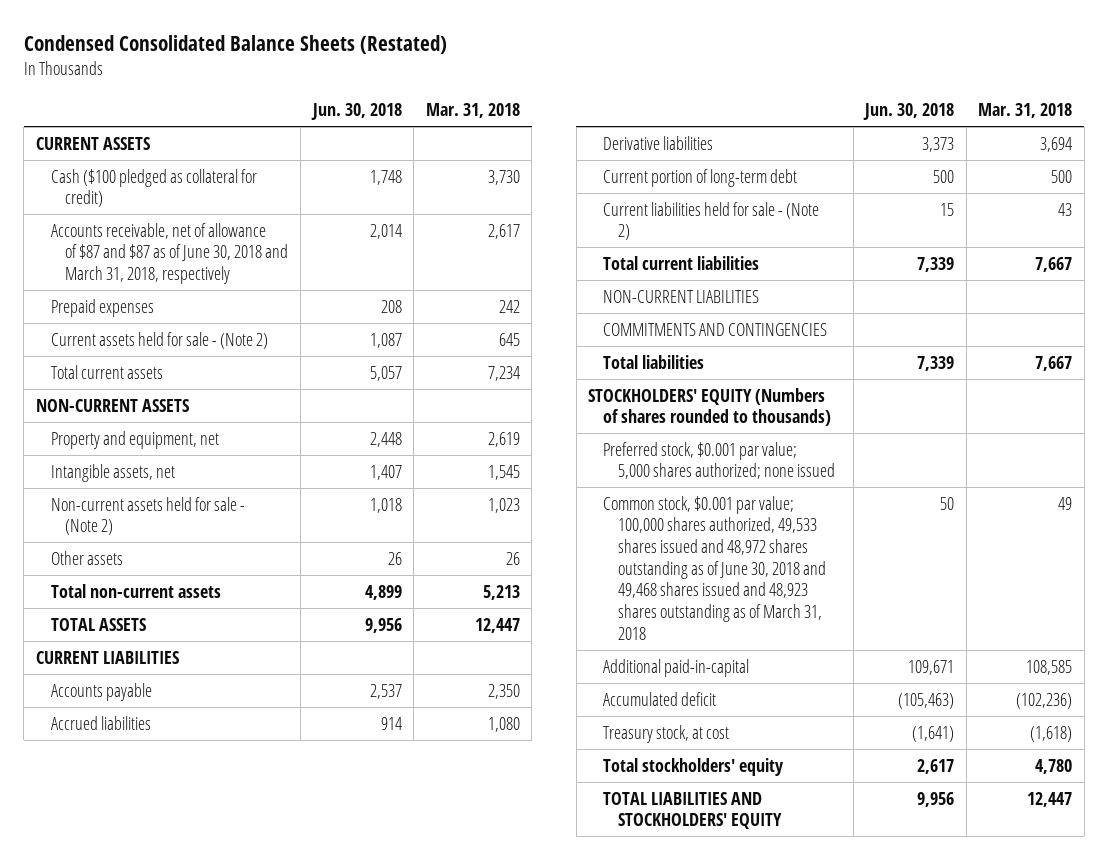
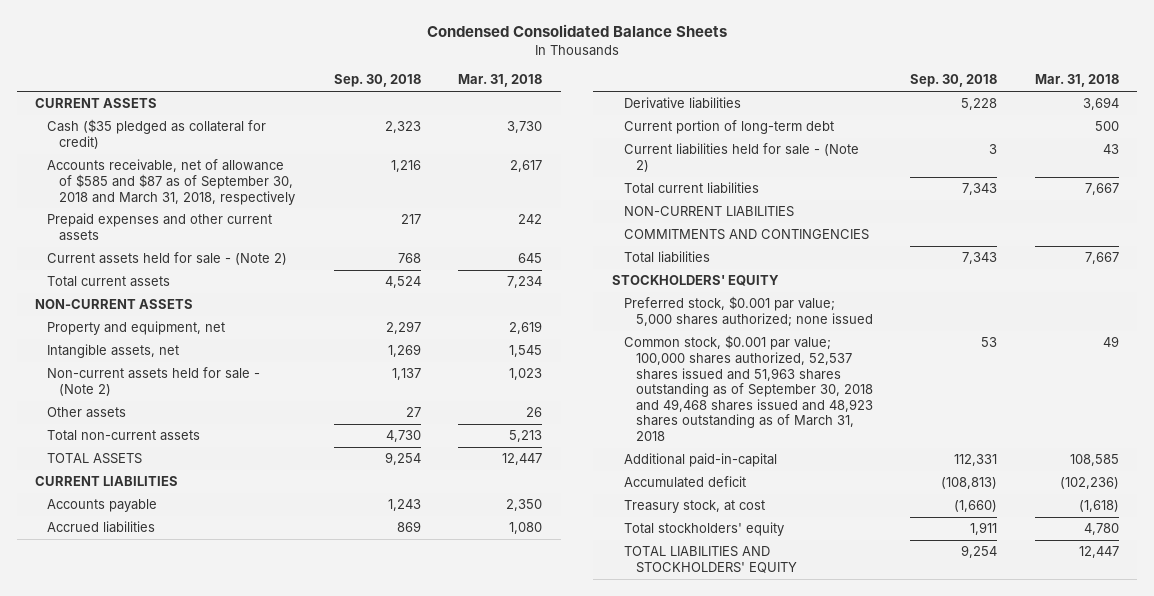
- Condensed Consolidated Balance Sheets (Restated)
+ Condensed Consolidated Balance Sheets
- | Jun. 30, 2018 | Mar. 31, 2018
+ | Sep. 30, 2018 | Mar. 31, 2018
- Cash ($100 pledged as collateral for credit) | 1,748 | 3,730
- Accounts receivable, net of allowance of $87 and $87 as of June 30, 2018 and March 31, 2018, respectively | 2,014 | 2,617
- Prepaid expenses | 208 | 242
+ Cash ($35 pledged as collateral for credit) | 2,323 | 3,730
+ Accounts receivable, net of allowance of $585 and $87 as of September 30, 2018 and March 31, 2018, respectively | 1,216 | 2,617
+ Prepaid expenses and other current assets | 217 | 242
- STOCKHOLDERS' EQUITY (Numbers of shares rounded to thousands)
+ STOCKHOLDERS' EQUITY
- Common stock, $0.001 par value; 100,000 shares authorized, 49,533 shares issued and 48,972 shares outstanding as of June 30, 2018 and 49,468 shares issued and 48,923 shares outstanding as of March 31, 2018 | 50 | 49
+ Common stock, $0.001 par value; 100,000 shares authorized, 52,537 shares issued and 51,963 shares outstanding as of September 30, 2018 and 49,468 shares issued and 48,923 shares outstanding as of March 31, 2018 | 53 | 49

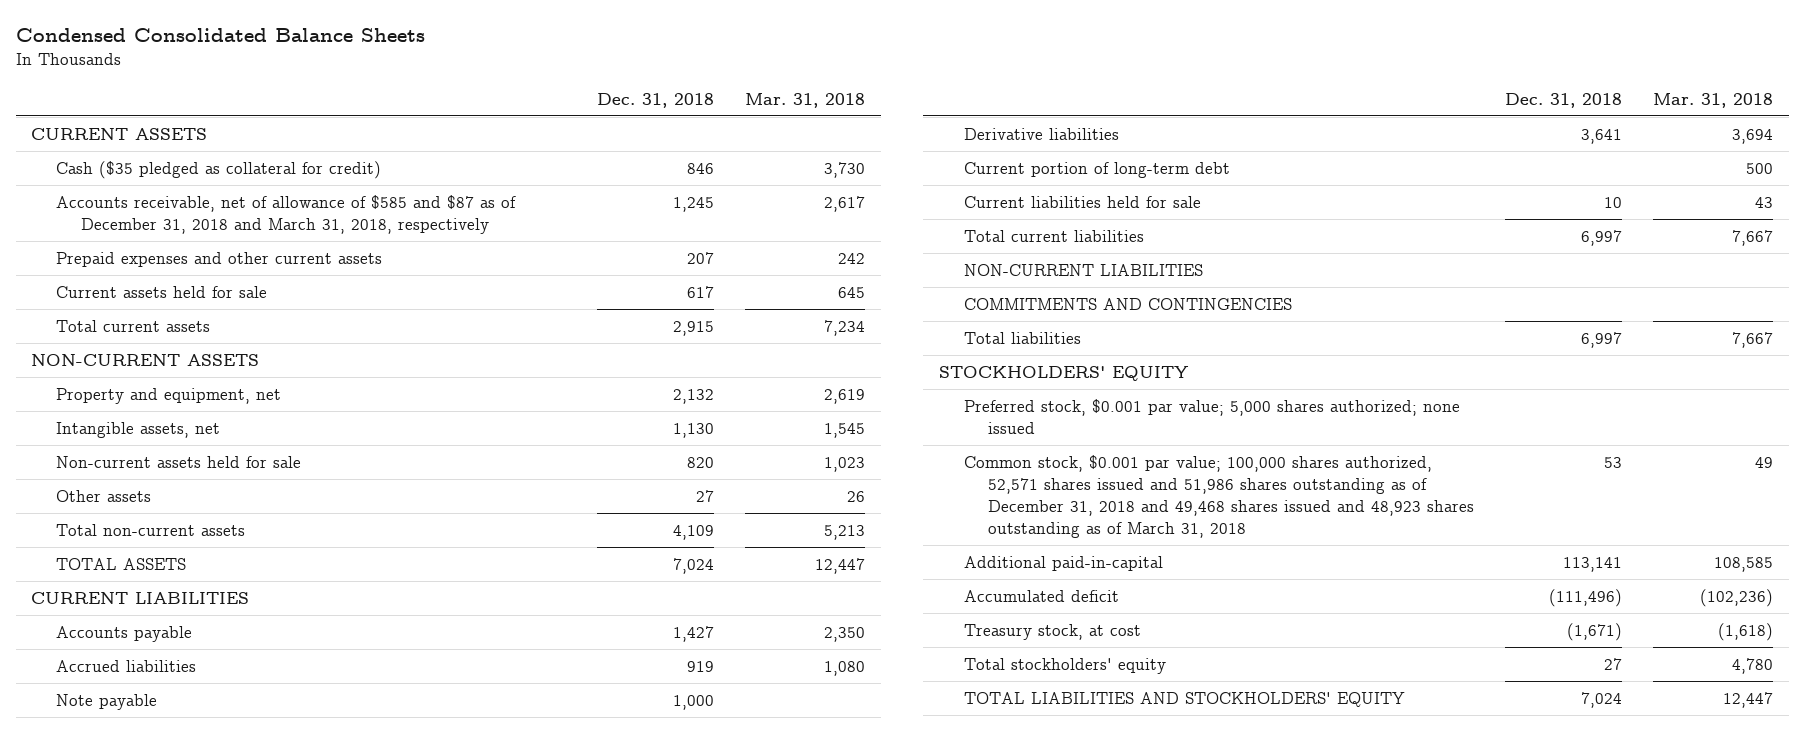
- | Sep. 30, 2018 | Mar. 31, 2018
+ | Dec. 31, 2018 | Mar. 31, 2018
- Accounts receivable, net of allowance of $585 and $87 as of September 30, 2018 and March 31, 2018, respectively | 1,216 | 2,617
+ Accounts receivable, net of allowance of $585 and $87 as of December 31, 2018 and March 31, 2018, respectively | 1,245 | 2,617
- Current assets held for sale - (Note 2) | 768 | 645
+ Current assets held for sale | 617 | 645
- Non-current assets held for sale - (Note 2) | 1,137 | 1,023
+ Non-current assets held for sale | 820 | 1,023
+ Note payable | 1,000 |
- Current liabilities held for sale - (Note 2) | 3 | 43
+ Current liabilities held for sale | 10 | 43
- Common stock, $0.001 par value; 100,000 shares authorized, 52,537 shares issued and 51,963 shares outstanding as of September 30, 2018 and 49,468 shares issued and 48,923 shares outstanding as of March 31, 2018 | 53 | 49
+ Common stock, $0.001 par value; 100,000 shares authorized, 52,571 shares issued and 51,986 shares outstanding as of December 31, 2018 and 49,468 shares issued and 48,923 shares outstanding as of March 31, 2018 | 53 | 49

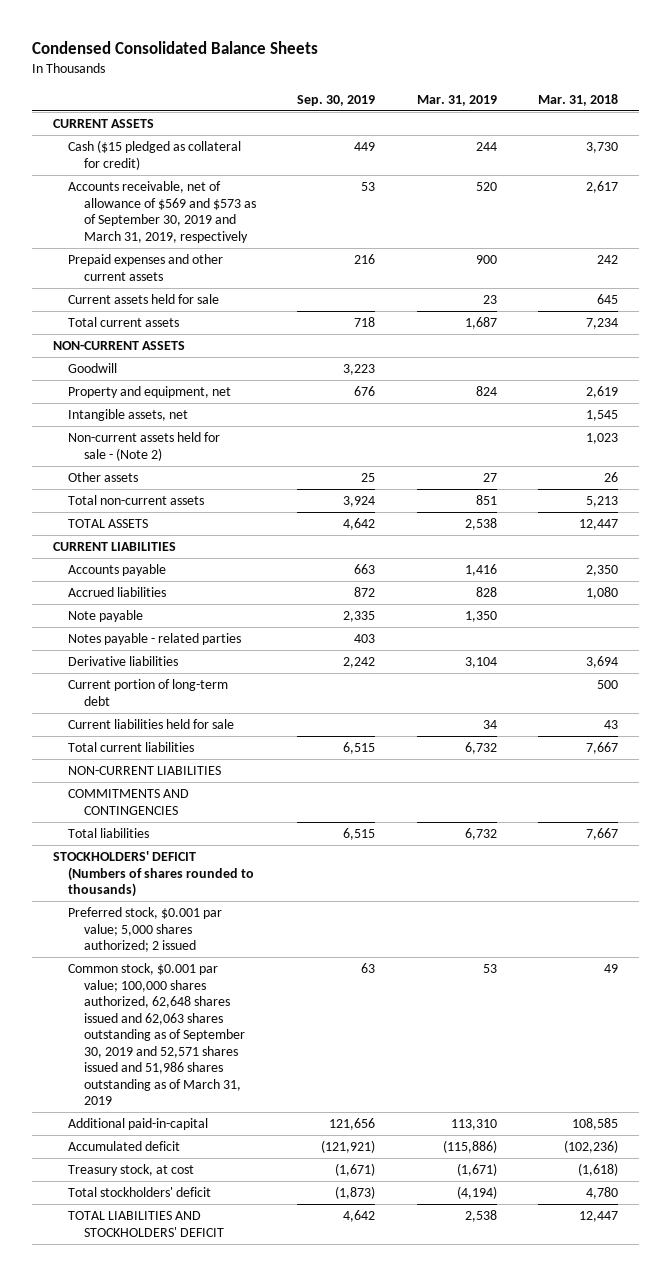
- | Dec. 31, 2018 | Mar. 31, 2018
+ | Sep. 30, 2019 | Mar. 31, 2019 | Mar. 31, 2018
- Cash ($35 pledged as collateral for credit) | 846 | 3,730
- Accounts receivable, net of allowance of $585 and $87 as of December 31, 2018 and March 31, 2018, respectively | 1,245 | 2,617
+ Cash ($15 pledged as collateral for credit) | 449 | 244 | 3,730
+ Accounts receivable, net of allowance of $569 and $573 as of September 30, 2019 and March 31, 2019, respectively | 53 | 520 | 2,617
+ Goodwill | 3,223 | |
- Non-current assets held for sale | 820 | 1,023
+ Non-current assets held for sale - (Note 2) | | | 1,023
+ Notes payable - related parties | 403 | |
- STOCKHOLDERS' EQUITY
- Preferred stock, $0.001 par value; 5,000 shares authorized; none issued
- Common stock, $0.001 par value; 100,000 shares authorized, 52,571 shares issued and 51,986 shares outstanding as of December 31, 2018 and 49,468 shares issued and 48,923 shares outstanding as of March 31, 2018 | 53 | 49
+ STOCKHOLDERS' DEFICIT (Numbers of shares rounded to thousands)
+ Preferred stock, $0.001 par value; 5,000 shares authorized; 2 issued
+ Common stock, $0.001 par value; 100,000 shares authorized, 62,648 shares issued and 62,063 shares outstanding as of September 30, 2019 and 52,571 shares issued and 51,986 shares outstanding as of March 31, 2019 | 63 | 53 | 49
- Total stockholders' equity | 27 | 4,780
- TOTAL LIABILITIES AND STOCKHOLDERS' EQUITY | 7,024 | 12,447
+ Total stockholders' deficit | (1,873) | (4,194) | 4,780
+ TOTAL LIABILITIES AND STOCKHOLDERS' DEFICIT | 4,642 | 2,538 | 12,447

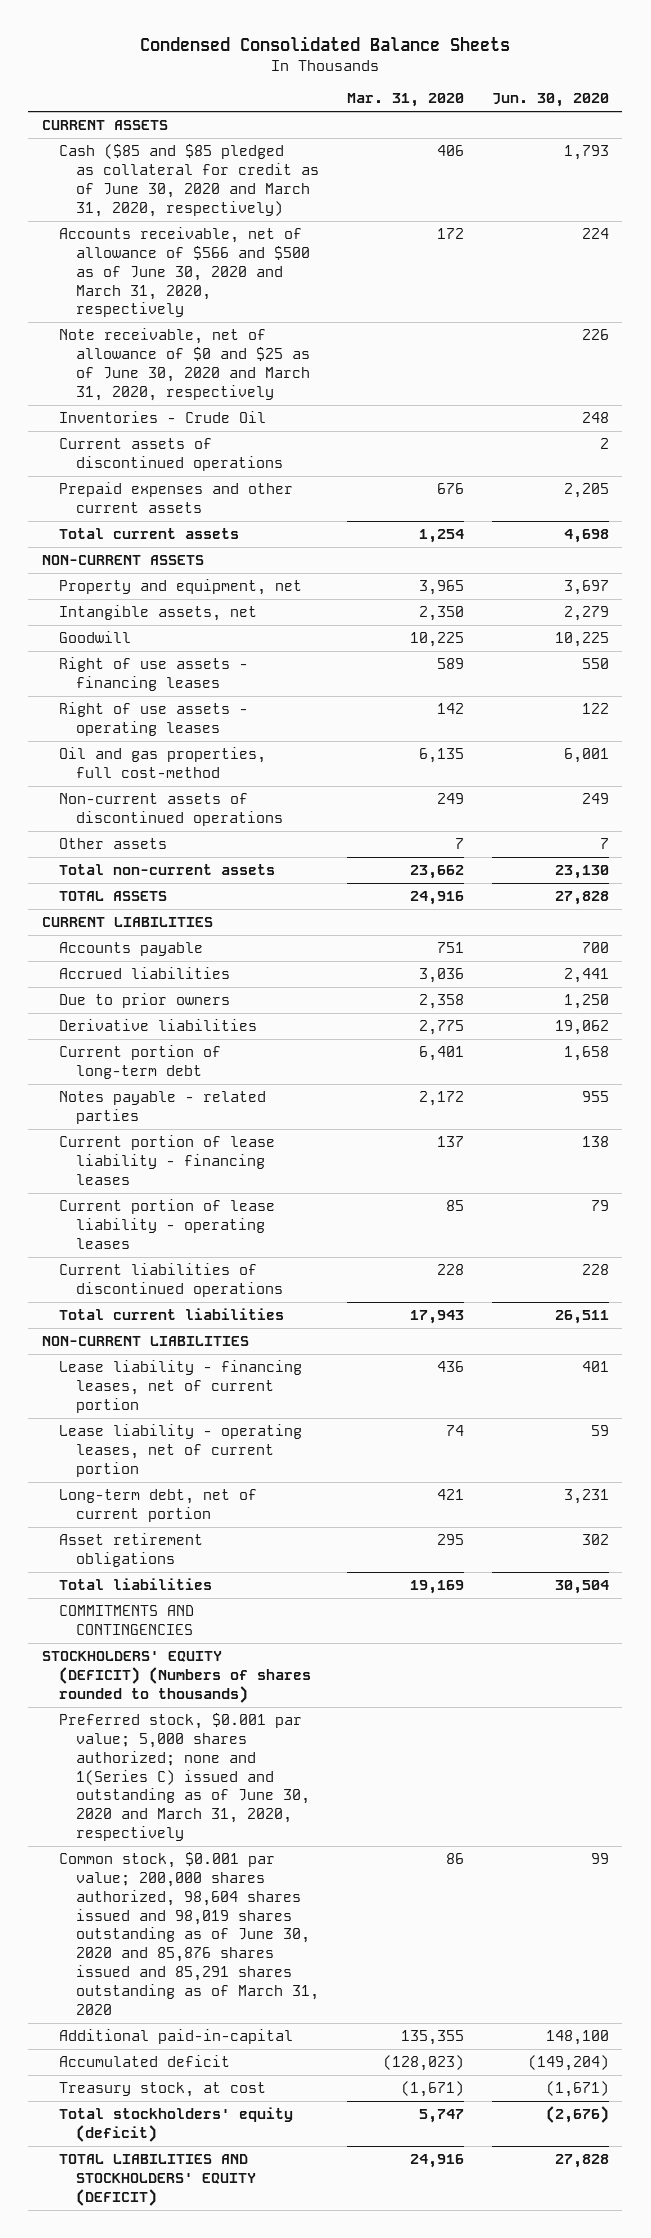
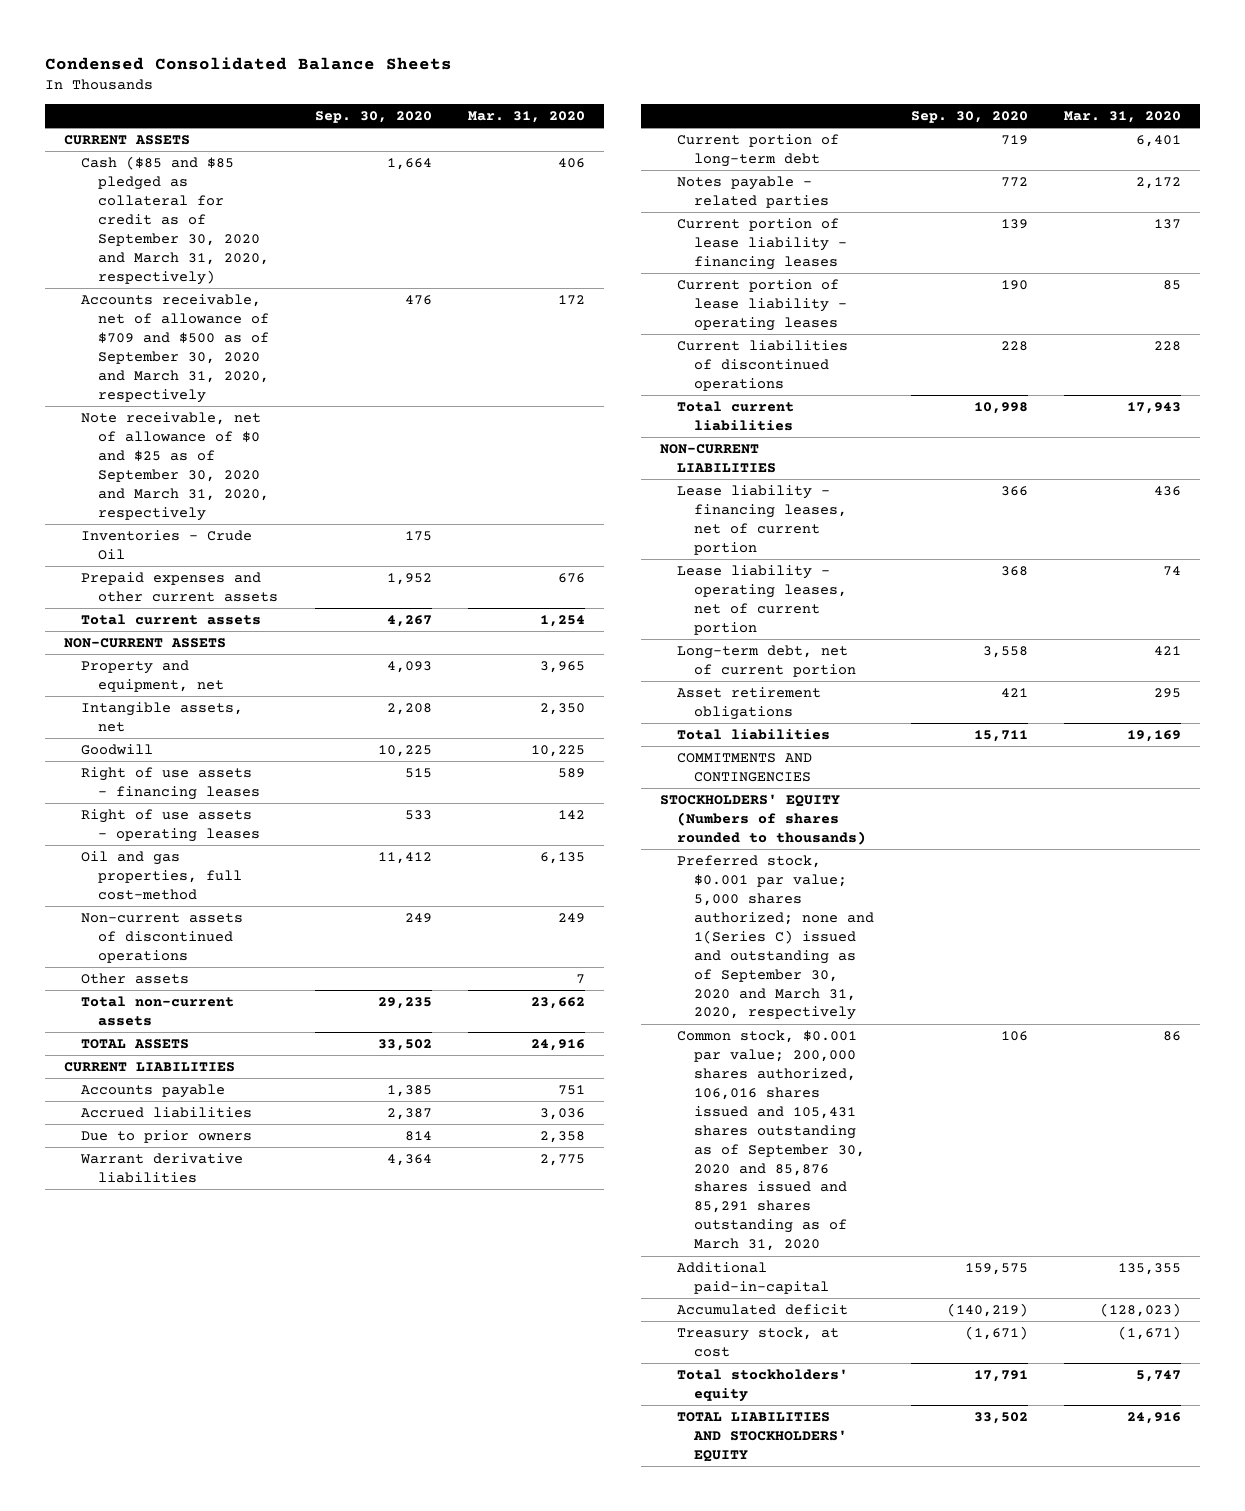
- | Mar. 31, 2020 | Jun. 30, 2020
+ | Sep. 30, 2020 | Mar. 31, 2020
- Cash ($85 and $85 pledged as collateral for credit as of June 30, 2020 and March 31, 2020, respectively) | 406 | 1,793
- Accounts receivable, net of allowance of $566 and $500 as of June 30, 2020 and March 31, 2020, respectively | 172 | 224
- Note receivable, net of allowance of $0 and $25 as of June 30, 2020 and March 31, 2020, respectively | | 226
+ Cash ($85 and $85 pledged as collateral for credit as of September 30, 2020 and March 31, 2020, respectively) | 1,664 | 406
+ Accounts receivable, net of allowance of $709 and $500 as of September 30, 2020 and March 31, 2020, respectively | 476 | 172
+ Note receivable, net of allowance of $0 and $25 as of September 30, 2020 and March 31, 2020, respectively
- Current assets of discontinued operations | | 2
- Derivative liabilities | 2,775 | 19,062
+ Warrant derivative liabilities | 4,364 | 2,775
- STOCKHOLDERS' EQUITY (DEFICIT) (Numbers of shares rounded to thousands)
- Preferred stock, $0.001 par value; 5,000 shares authorized; none and 1(Series C) issued and outstanding as of June 30, 2020 and March 31, 2020, respectively
- Common stock, $0.001 par value; 200,000 shares authorized, 98,604 shares issued and 98,019 shares outstanding as of June 30, 2020 and 85,876 shares issued and 85,291 shares outstanding as of March 31, 2020 | 86 | 99
+ STOCKHOLDERS' EQUITY (Numbers of shares rounded to thousands)
+ Preferred stock, $0.001 par value; 5,000 shares authorized; none and 1(Series C) issued and outstanding as of September 30, 2020 and March 31, 2020, respectively
+ Common stock, $0.001 par value; 200,000 shares authorized, 106,016 shares issued and 105,431 shares outstanding as of September 30, 2020 and 85,876 shares issued and 85,291 shares outstanding as of March 31, 2020 | 106 | 86
- Total stockholders' equity (deficit) | 5,747 | (2,676)
- TOTAL LIABILITIES AND STOCKHOLDERS' EQUITY (DEFICIT) | 24,916 | 27,828
+ Total stockholders' equity | 17,791 | 5,747
+ TOTAL LIABILITIES AND STOCKHOLDERS' EQUITY | 33,502 | 24,916

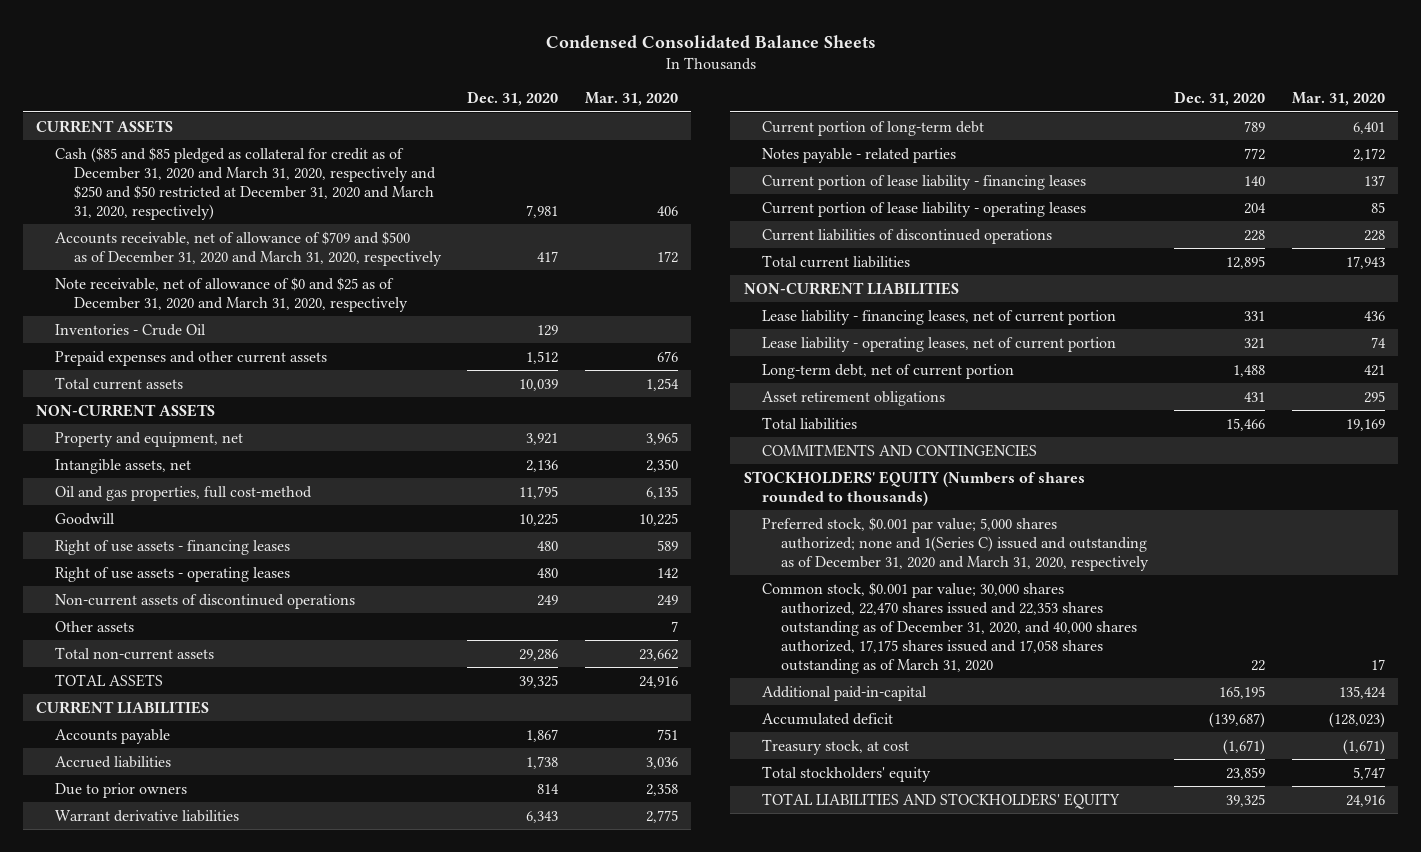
- | Sep. 30, 2020 | Mar. 31, 2020
+ | Dec. 31, 2020 | Mar. 31, 2020
- Cash ($85 and $85 pledged as collateral for credit as of September 30, 2020 and March 31, 2020, respectively) | 1,664 | 406
- Accounts receivable, net of allowance of $709 and $500 as of September 30, 2020 and March 31, 2020, respectively | 476 | 172
- Note receivable, net of allowance of $0 and $25 as of September 30, 2020 and March 31, 2020, respectively
+ Cash ($85 and $85 pledged as collateral for credit as of December 31, 2020 and March 31, 2020, respectively and $250 and $50 restricted at December 31, 2020 and March 31, 2020, respectively) | 7,981 | 406
+ Accounts receivable, net of allowance of $709 and $500 as of December 31, 2020 and March 31, 2020, respectively | 417 | 172
+ Note receivable, net of allowance of $0 and $25 as of December 31, 2020 and March 31, 2020, respectively
moved up: Oil and gas properties, full cost-method | 11,795 | 6,135
- Preferred stock, $0.001 par value; 5,000 shares authorized; none and 1(Series C) issued and outstanding as of September 30, 2020 and March 31, 2020, respectively
- Common stock, $0.001 par value; 200,000 shares authorized, 106,016 shares issued and 105,431 shares outstanding as of September 30, 2020 and 85,876 shares issued and 85,291 shares outstanding as of March 31, 2020 | 106 | 86
- Additional paid-in-capital | 159,575 | 135,355
+ Preferred stock, $0.001 par value; 5,000 shares authorized; none and 1(Series C) issued and outstanding as of December 31, 2020 and March 31, 2020, respectively
+ Common stock, $0.001 par value; 30,000 shares authorized, 22,470 shares issued and 22,353 shares outstanding as of December 31, 2020, and 40,000 shares authorized, 17,175 shares issued and 17,058 shares outstanding as of March 31, 2020 | 22 | 17
+ Additional paid-in-capital | 165,195 | 135,424

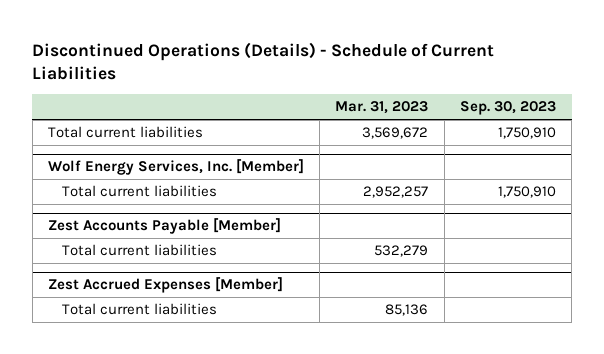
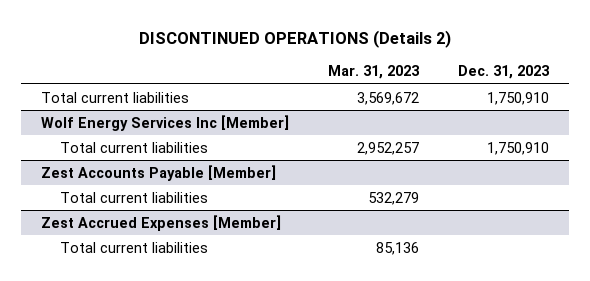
- Discontinued Operations (Details) - Schedule of Current Liabilities
+ DISCONTINUED OPERATIONS (Details 2)
- | Mar. 31, 2023 | Sep. 30, 2023
+ | Mar. 31, 2023 | Dec. 31, 2023
- Wolf Energy Services, Inc. [Member]
+ Wolf Energy Services Inc [Member]

